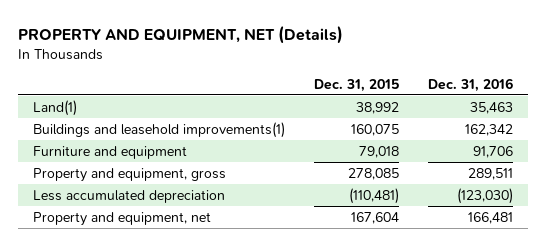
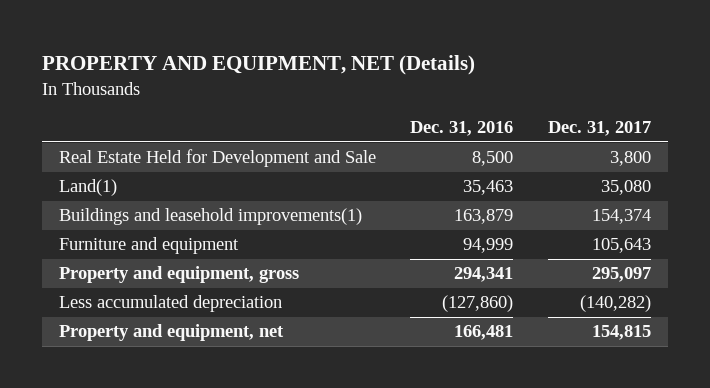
- | Dec. 31, 2015 | Dec. 31, 2016
+ | Dec. 31, 2016 | Dec. 31, 2017
+ Real Estate Held for Development and Sale | 8,500 | 3,800
- Buildings and leasehold improvements(1) | 160,075 | 162,342
- Furniture and equipment | 79,018 | 91,706
- Property and equipment, gross | 278,085 | 289,511
- Less accumulated depreciation | (110,481) | (123,030)
+ Buildings and leasehold improvements(1) | 163,879 | 154,374
+ Furniture and equipment | 94,999 | 105,643
+ Property and equipment, gross | 294,341 | 295,097
+ Less accumulated depreciation | (127,860) | (140,282)

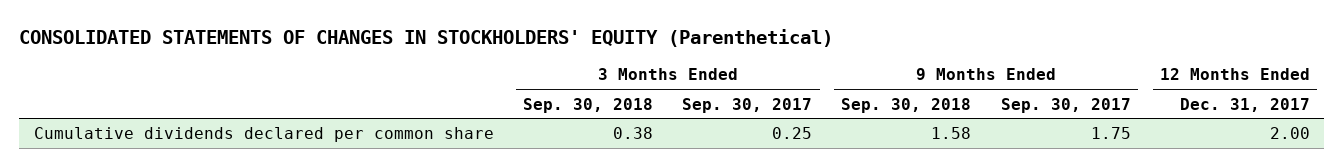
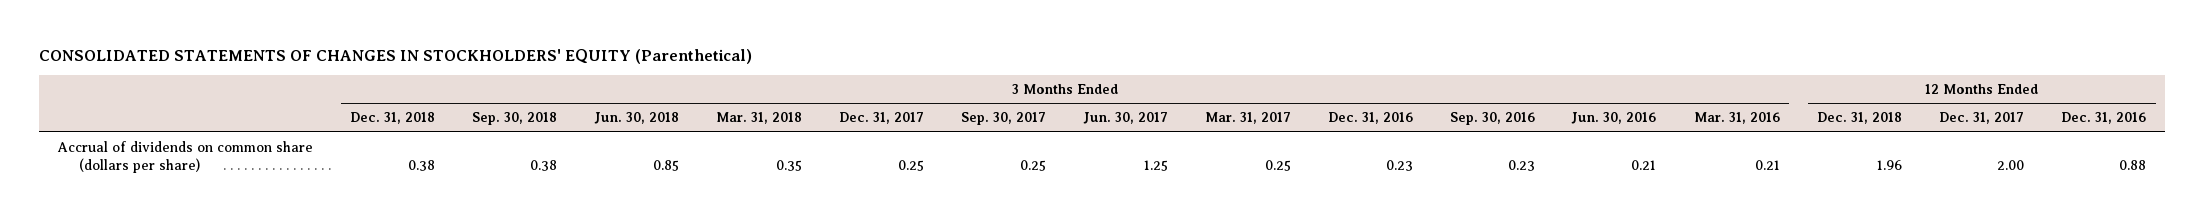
- | 3 Months Ended Sep. 30, 2018 | 3 Months Ended Sep. 30, 2017 | 9 Months Ended Sep. 30, 2018 | 9 Months Ended Sep. 30, 2017 | 12 Months Ended Dec. 31, 2017
+ | 3 Months Ended Dec. 31, 2018 | 3 Months Ended Sep. 30, 2018 | 3 Months Ended Jun. 30, 2018 | 3 Months Ended Mar. 31, 2018 | 3 Months Ended Dec. 31, 2017 | 3 Months Ended Sep. 30, 2017 | 3 Months Ended Jun. 30, 2017 | 3 Months Ended Mar. 31, 2017 | 3 Months Ended Dec. 31, 2016 | 3 Months Ended Sep. 30, 2016 | 3 Months Ended Jun. 30, 2016 | 3 Months Ended Mar. 31, 2016 | 12 Months Ended Dec. 31, 2018 | 12 Months Ended Dec. 31, 2017 | 12 Months Ended Dec. 31, 2016
- Cumulative dividends declared per common share | 0.38 | 0.25 | 1.58 | 1.75 | 2.00
+ Accrual of dividends on common share (dollars per share) | 0.38 | 0.38 | 0.85 | 0.35 | 0.25 | 0.25 | 1.25 | 0.25 | 0.23 | 0.23 | 0.21 | 0.21 | 1.96 | 2.00 | 0.88

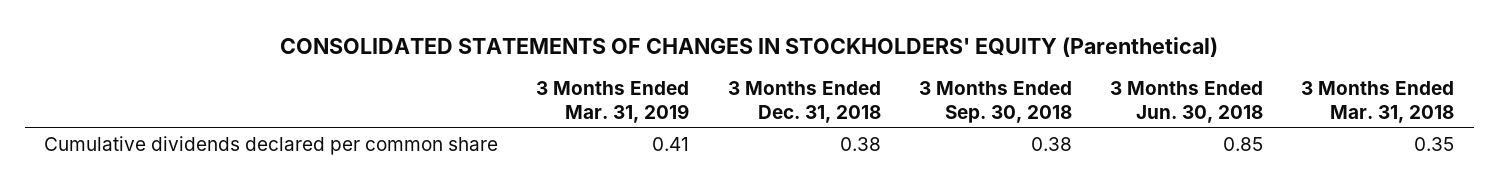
- | 3 Months Ended Dec. 31, 2018 | 3 Months Ended Sep. 30, 2018 | 3 Months Ended Jun. 30, 2018 | 3 Months Ended Mar. 31, 2018 | 3 Months Ended Dec. 31, 2017 | 3 Months Ended Sep. 30, 2017 | 3 Months Ended Jun. 30, 2017 | 3 Months Ended Mar. 31, 2017 | 3 Months Ended Dec. 31, 2016 | 3 Months Ended Sep. 30, 2016 | 3 Months Ended Jun. 30, 2016 | 3 Months Ended Mar. 31, 2016 | 12 Months Ended Dec. 31, 2018 | 12 Months Ended Dec. 31, 2017 | 12 Months Ended Dec. 31, 2016
+ | 3 Months Ended Mar. 31, 2019 | 3 Months Ended Dec. 31, 2018 | 3 Months Ended Sep. 30, 2018 | 3 Months Ended Jun. 30, 2018 | 3 Months Ended Mar. 31, 2018
- Accrual of dividends on common share (dollars per share) | 0.38 | 0.38 | 0.85 | 0.35 | 0.25 | 0.25 | 1.25 | 0.25 | 0.23 | 0.23 | 0.21 | 0.21 | 1.96 | 2.00 | 0.88
+ Cumulative dividends declared per common share | 0.41 | 0.38 | 0.38 | 0.85 | 0.35

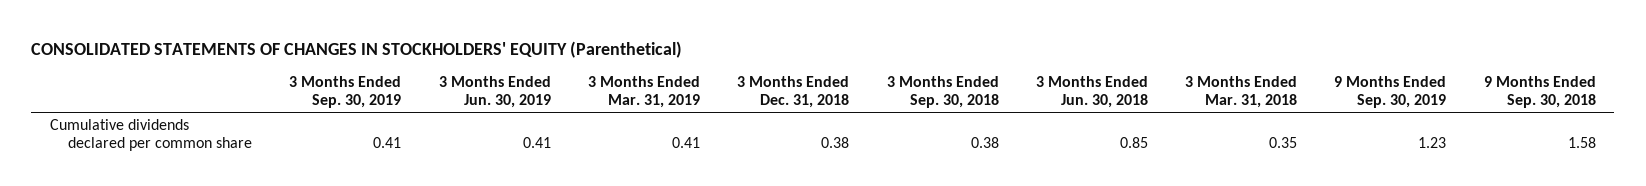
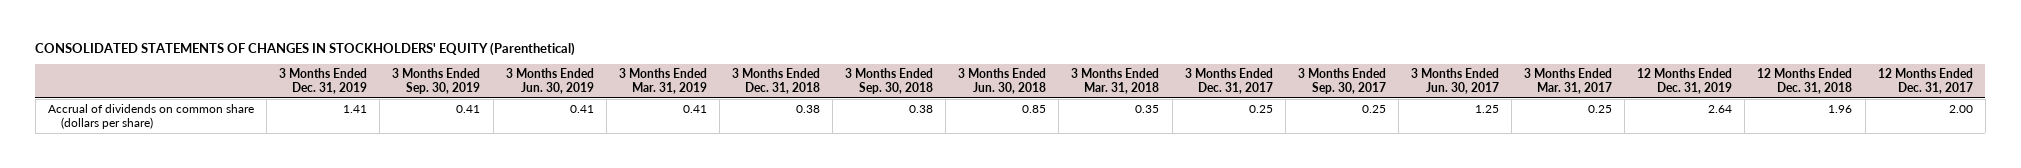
- | 3 Months Ended Sep. 30, 2019 | 3 Months Ended Jun. 30, 2019 | 3 Months Ended Mar. 31, 2019 | 3 Months Ended Dec. 31, 2018 | 3 Months Ended Sep. 30, 2018 | 3 Months Ended Jun. 30, 2018 | 3 Months Ended Mar. 31, 2018 | 9 Months Ended Sep. 30, 2019 | 9 Months Ended Sep. 30, 2018
+ | 3 Months Ended Dec. 31, 2019 | 3 Months Ended Sep. 30, 2019 | 3 Months Ended Jun. 30, 2019 | 3 Months Ended Mar. 31, 2019 | 3 Months Ended Dec. 31, 2018 | 3 Months Ended Sep. 30, 2018 | 3 Months Ended Jun. 30, 2018 | 3 Months Ended Mar. 31, 2018 | 3 Months Ended Dec. 31, 2017 | 3 Months Ended Sep. 30, 2017 | 3 Months Ended Jun. 30, 2017 | 3 Months Ended Mar. 31, 2017 | 12 Months Ended Dec. 31, 2019 | 12 Months Ended Dec. 31, 2018 | 12 Months Ended Dec. 31, 2017
- Cumulative dividends declared per common share | 0.41 | 0.41 | 0.41 | 0.38 | 0.38 | 0.85 | 0.35 | 1.23 | 1.58
+ Accrual of dividends on common share (dollars per share) | 1.41 | 0.41 | 0.41 | 0.41 | 0.38 | 0.38 | 0.85 | 0.35 | 0.25 | 0.25 | 1.25 | 0.25 | 2.64 | 1.96 | 2.00

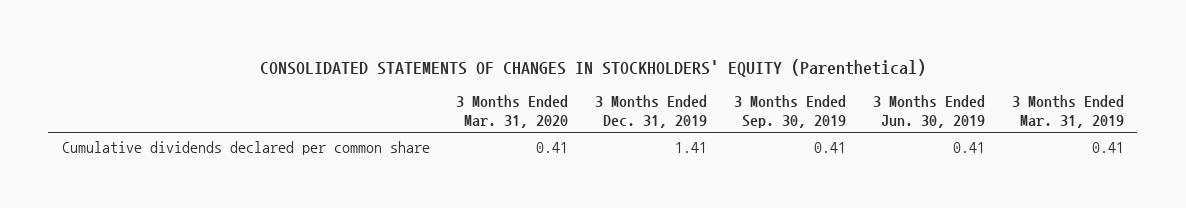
- | 3 Months Ended Dec. 31, 2019 | 3 Months Ended Sep. 30, 2019 | 3 Months Ended Jun. 30, 2019 | 3 Months Ended Mar. 31, 2019 | 3 Months Ended Dec. 31, 2018 | 3 Months Ended Sep. 30, 2018 | 3 Months Ended Jun. 30, 2018 | 3 Months Ended Mar. 31, 2018 | 3 Months Ended Dec. 31, 2017 | 3 Months Ended Sep. 30, 2017 | 3 Months Ended Jun. 30, 2017 | 3 Months Ended Mar. 31, 2017 | 12 Months Ended Dec. 31, 2019 | 12 Months Ended Dec. 31, 2018 | 12 Months Ended Dec. 31, 2017
+ | 3 Months Ended Mar. 31, 2020 | 3 Months Ended Dec. 31, 2019 | 3 Months Ended Sep. 30, 2019 | 3 Months Ended Jun. 30, 2019 | 3 Months Ended Mar. 31, 2019
- Accrual of dividends on common share (dollars per share) | 1.41 | 0.41 | 0.41 | 0.41 | 0.38 | 0.38 | 0.85 | 0.35 | 0.25 | 0.25 | 1.25 | 0.25 | 2.64 | 1.96 | 2.00
+ Cumulative dividends declared per common share | 0.41 | 1.41 | 0.41 | 0.41 | 0.41

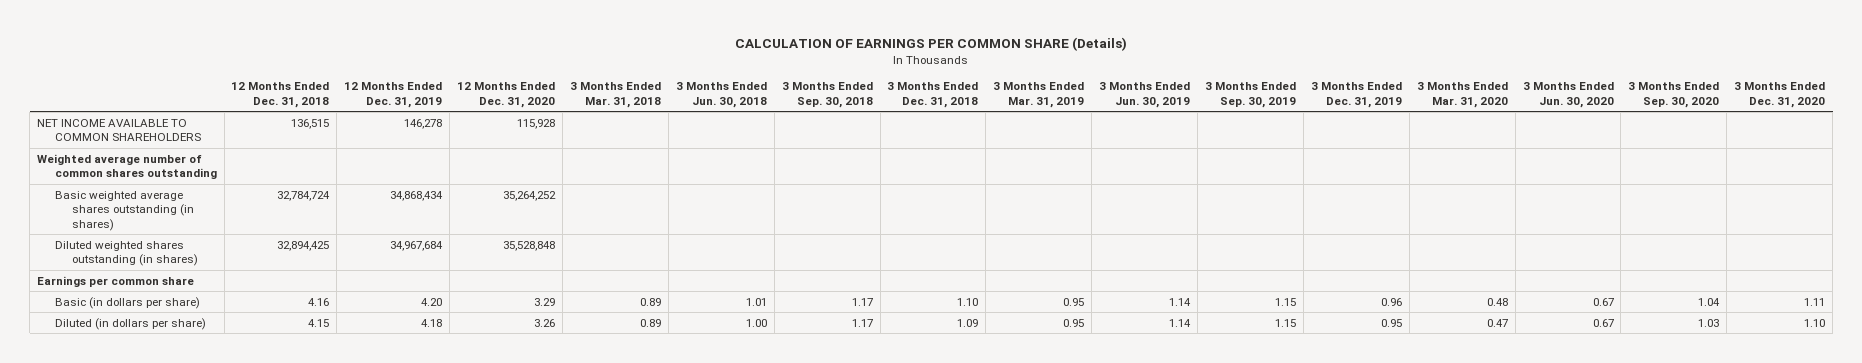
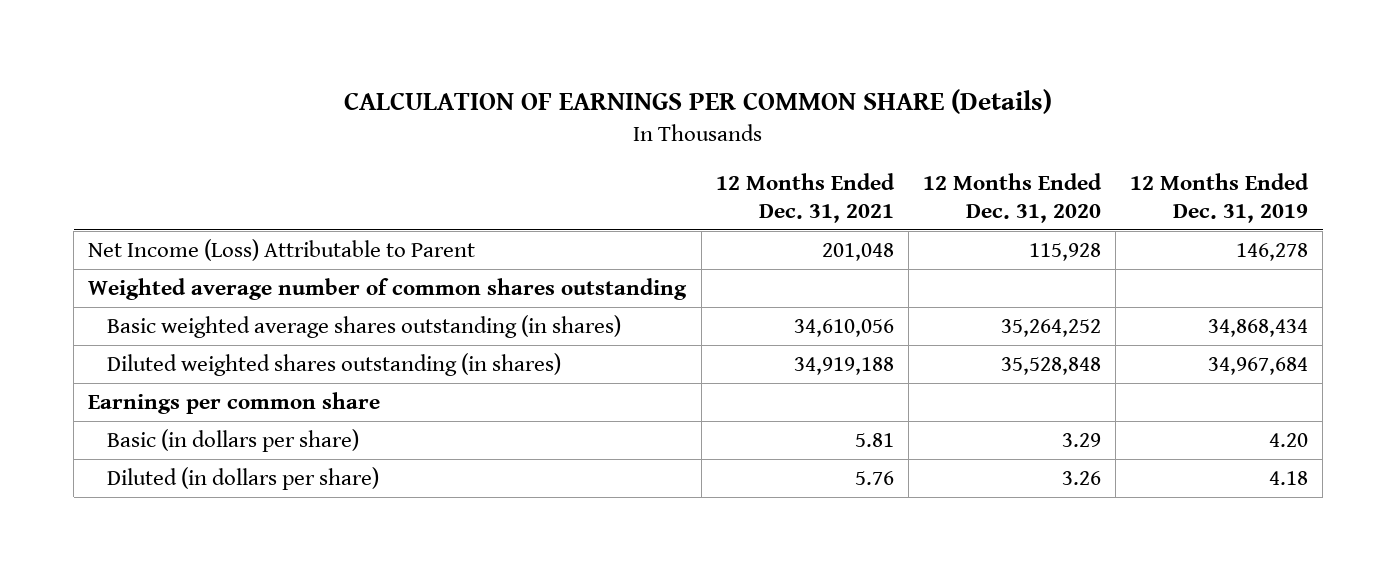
- | 12 Months Ended Dec. 31, 2018 | 12 Months Ended Dec. 31, 2019 | 12 Months Ended Dec. 31, 2020 | 3 Months Ended Mar. 31, 2018 | 3 Months Ended Jun. 30, 2018 | 3 Months Ended Sep. 30, 2018 | 3 Months Ended Dec. 31, 2018 | 3 Months Ended Mar. 31, 2019 | 3 Months Ended Jun. 30, 2019 | 3 Months Ended Sep. 30, 2019 | 3 Months Ended Dec. 31, 2019 | 3 Months Ended Mar. 31, 2020 | 3 Months Ended Jun. 30, 2020 | 3 Months Ended Sep. 30, 2020 | 3 Months Ended Dec. 31, 2020
+ | 12 Months Ended Dec. 31, 2021 | 12 Months Ended Dec. 31, 2020 | 12 Months Ended Dec. 31, 2019
- NET INCOME AVAILABLE TO COMMON SHAREHOLDERS | 136,515 | 146,278 | 115,928 | | | | | | | | | | | |
+ Net Income (Loss) Attributable to Parent | 201,048 | 115,928 | 146,278

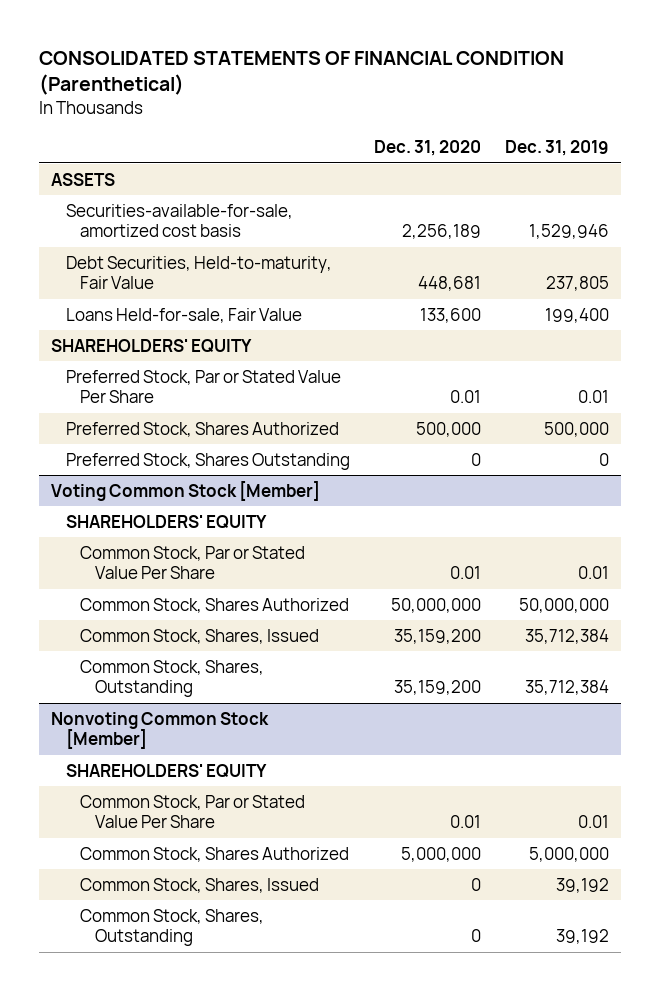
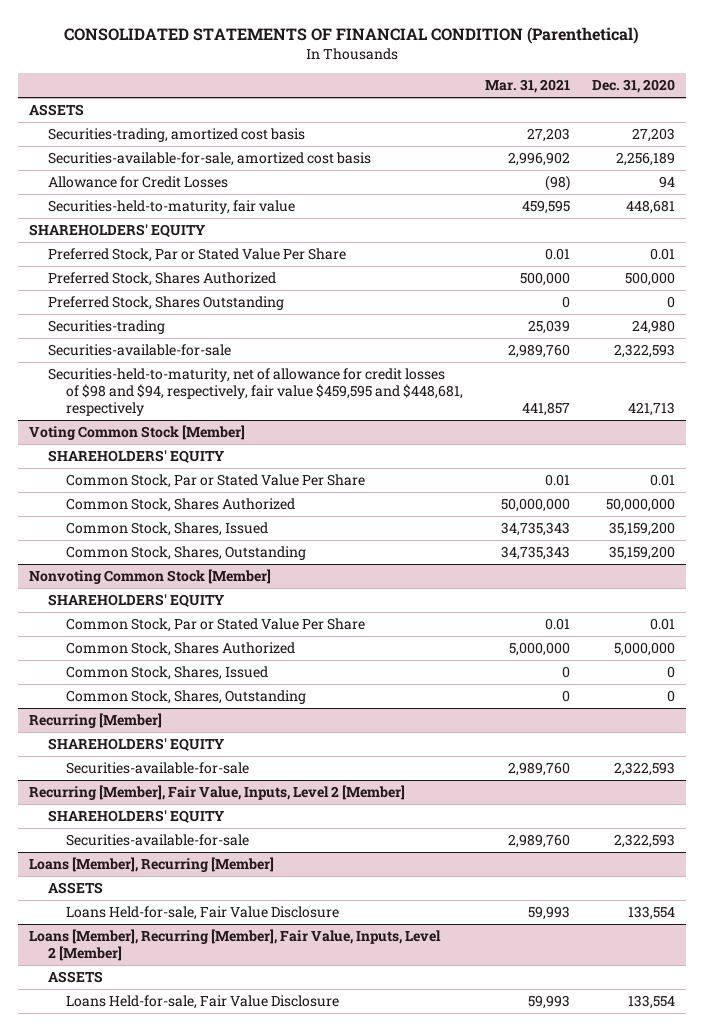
- | Dec. 31, 2020 | Dec. 31, 2019
+ | Mar. 31, 2021 | Dec. 31, 2020
+ Securities-trading, amortized cost basis | 27,203 | 27,203
- Debt Securities, Held-to-maturity, Fair Value | 448,681 | 237,805
- Loans Held-for-sale, Fair Value | 133,600 | 199,400
+ Allowance for Credit Losses | (98) | 94
+ Securities-held-to-maturity, fair value | 459,595 | 448,681
+ Securities-trading | 25,039 | 24,980
+ Securities-available-for-sale | 2,989,760 | 2,322,593
+ Securities-held-to-maturity, net of allowance for credit losses of $98 and $94, respectively, fair value $459,595 and $448,681, respectively | 441,857 | 421,713
+ Recurring [Member]
+ SHAREHOLDERS' EQUITY
+ Securities-available-for-sale | 2,989,760 | 2,322,593
+ Recurring [Member], Fair Value, Inputs, Level 2 [Member]
+ SHAREHOLDERS' EQUITY
+ Securities-available-for-sale | 2,989,760 | 2,322,593
+ Loans [Member], Recurring [Member]
+ ASSETS
+ Loans Held-for-sale, Fair Value Disclosure | 59,993 | 133,554
+ Loans [Member], Recurring [Member], Fair Value, Inputs, Level 2 [Member]
+ ASSETS
+ Loans Held-for-sale, Fair Value Disclosure | 59,993 | 133,554

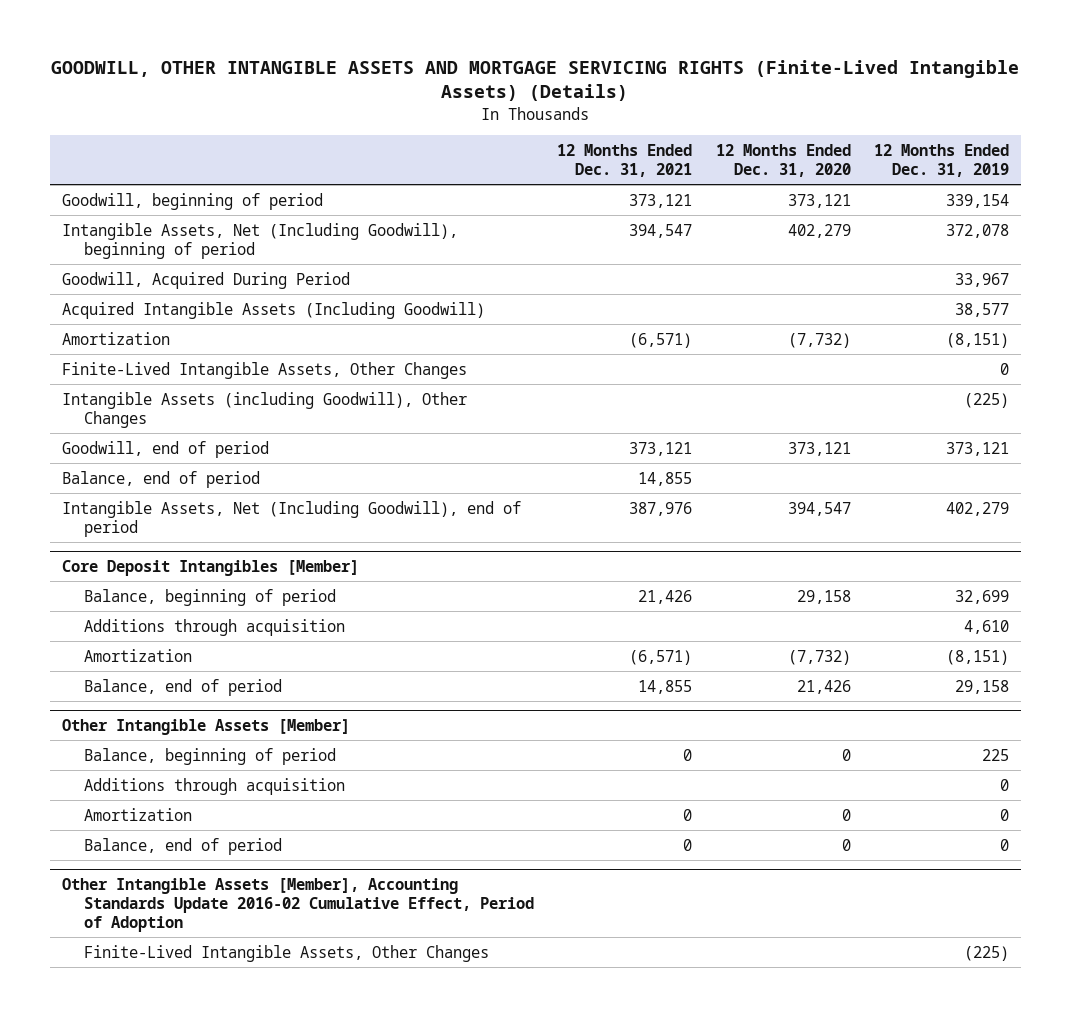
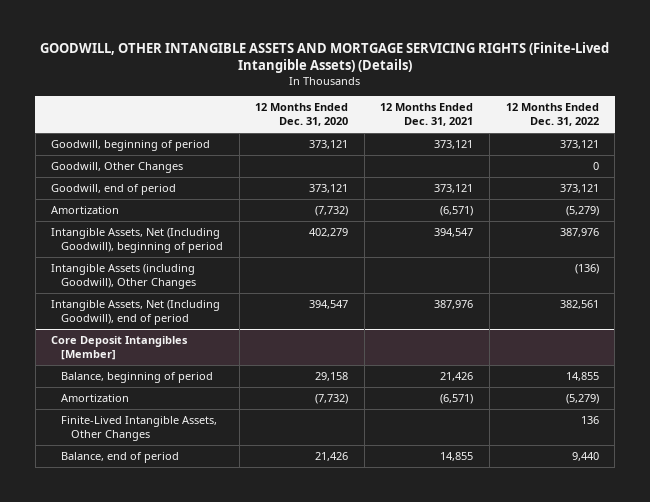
- | 12 Months Ended Dec. 31, 2021 | 12 Months Ended Dec. 31, 2020 | 12 Months Ended Dec. 31, 2019
+ | 12 Months Ended Dec. 31, 2020 | 12 Months Ended Dec. 31, 2021 | 12 Months Ended Dec. 31, 2022
- Goodwill, Acquired During Period | | | 33,967
- Acquired Intangible Assets (Including Goodwill) | | | 38,577
+ Goodwill, Other Changes | | | 0
moved up: Goodwill, end of period | 373,121 | 373,121 | 373,121
- Finite-Lived Intangible Assets, Other Changes | | | 0
moved down: Intangible Assets, Net (Including Goodwill), beginning of period | 402,279 | 394,547 | 387,976
- Balance, end of period | 14,855 | |
@ Core Deposit Intangibles [Member]
- Additions through acquisition | | | 4,610
- Other Intangible Assets [Member]
- Balance, beginning of period | 0 | 0 | 225
- Additions through acquisition | | | 0
- Amortization | 0 | 0 | 0
- Balance, end of period | 0 | 0 | 0
- Other Intangible Assets [Member], Accounting Standards Update 2016-02 Cumulative Effect, Period of Adoption
@ Core Deposit Intangibles [Member]
moved down: Balance, end of period | 21,426 | 14,855 | 9,440

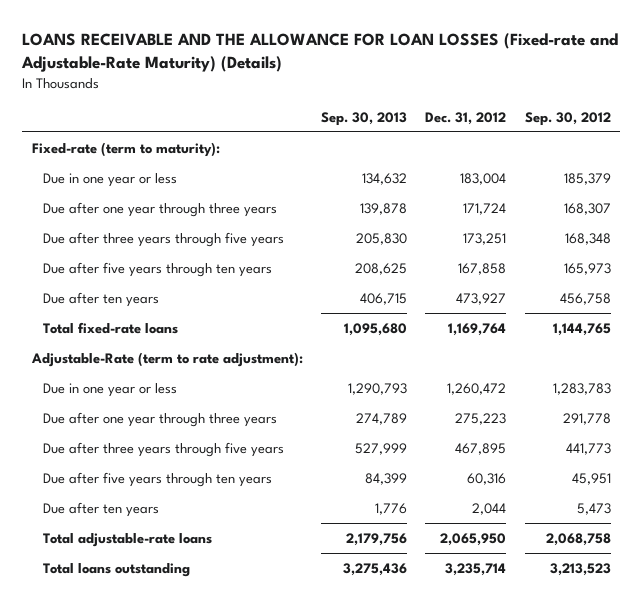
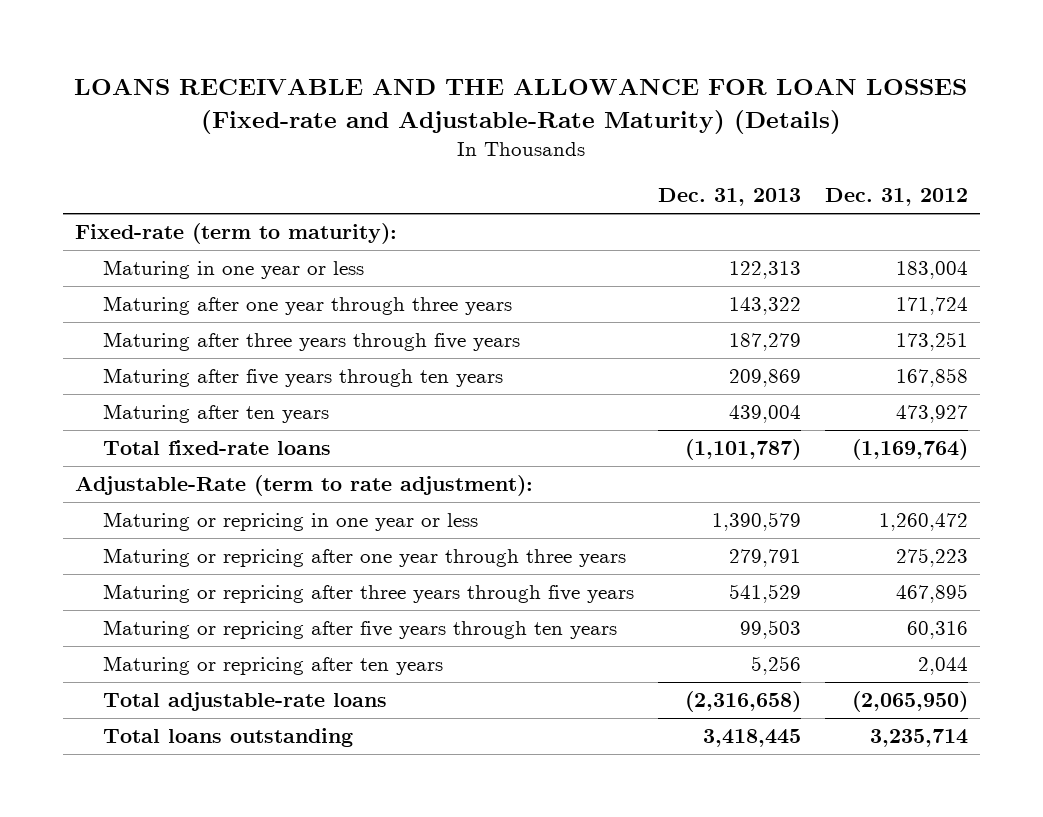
- | Sep. 30, 2013 | Dec. 31, 2012 | Sep. 30, 2012
+ | Dec. 31, 2013 | Dec. 31, 2012
- Due in one year or less | 134,632 | 183,004 | 185,379
- Due after one year through three years | 139,878 | 171,724 | 168,307
- Due after three years through five years | 205,830 | 173,251 | 168,348
- Due after five years through ten years | 208,625 | 167,858 | 165,973
- Due after ten years | 406,715 | 473,927 | 456,758
- Total fixed-rate loans | 1,095,680 | 1,169,764 | 1,144,765
+ Maturing in one year or less | 122,313 | 183,004
+ Maturing after one year through three years | 143,322 | 171,724
+ Maturing after three years through five years | 187,279 | 173,251
+ Maturing after five years through ten years | 209,869 | 167,858
+ Maturing after ten years | 439,004 | 473,927
+ Total fixed-rate loans | (1,101,787) | (1,169,764)
- Due in one year or less | 1,290,793 | 1,260,472 | 1,283,783
- Due after one year through three years | 274,789 | 275,223 | 291,778
- Due after three years through five years | 527,999 | 467,895 | 441,773
- Due after five years through ten years | 84,399 | 60,316 | 45,951
- Due after ten years | 1,776 | 2,044 | 5,473
- Total adjustable-rate loans | 2,179,756 | 2,065,950 | 2,068,758
+ Maturing or repricing in one year or less | 1,390,579 | 1,260,472
+ Maturing or repricing after one year through three years | 279,791 | 275,223
+ Maturing or repricing after three years through five years | 541,529 | 467,895
+ Maturing or repricing after five years through ten years | 99,503 | 60,316
+ Maturing or repricing after ten years | 5,256 | 2,044
+ Total adjustable-rate loans | (2,316,658) | (2,065,950)

